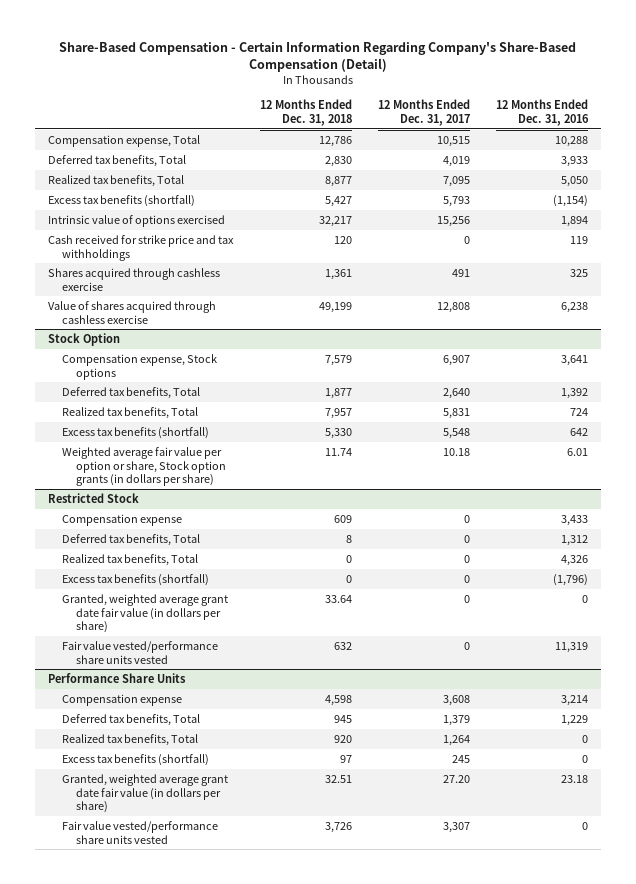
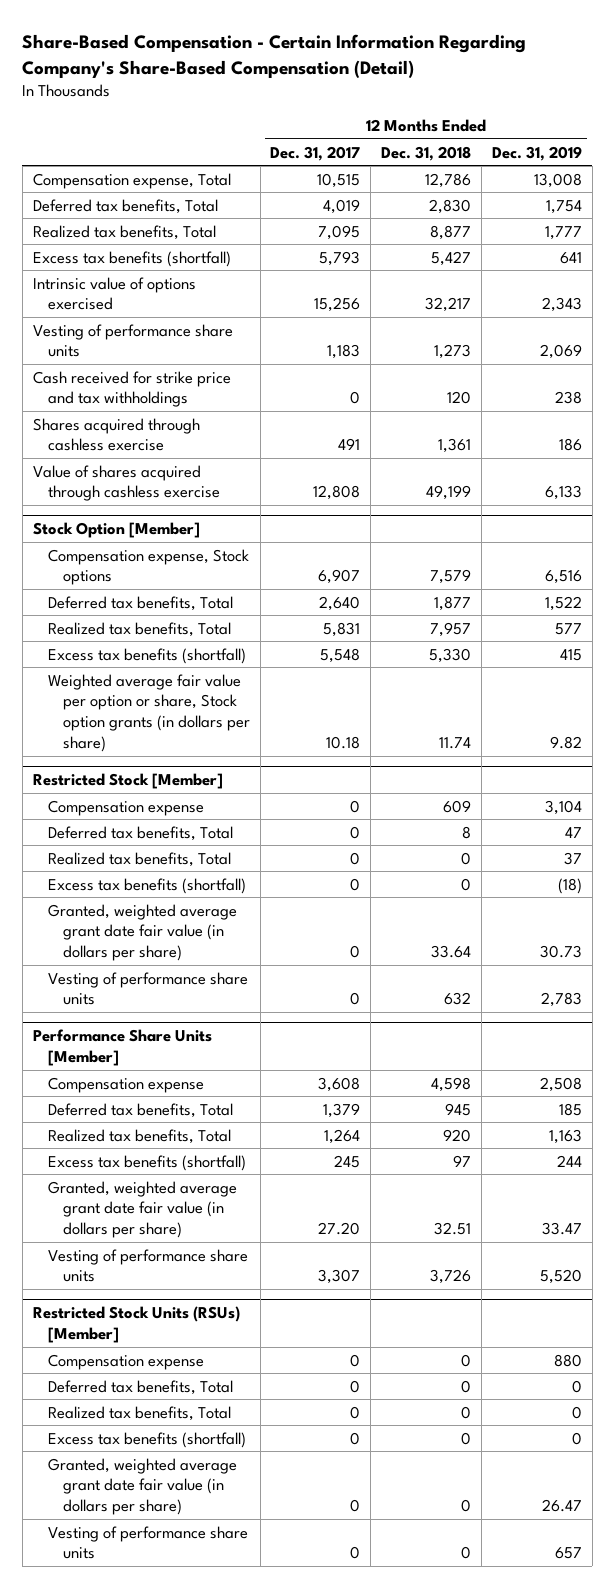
- | 12 Months Ended Dec. 31, 2018 | 12 Months Ended Dec. 31, 2017 | 12 Months Ended Dec. 31, 2016
+ | 12 Months Ended Dec. 31, 2017 | 12 Months Ended Dec. 31, 2018 | 12 Months Ended Dec. 31, 2019
+ Vesting of performance share units | 1,183 | 1,273 | 2,069
- Stock Option
+ Stock Option [Member]
- Restricted Stock
+ Restricted Stock [Member]
- Fair value vested/performance share units vested | 632 | 0 | 11,319
- Performance Share Units
+ Vesting of performance share units | 0 | 632 | 2,783
+ Performance Share Units [Member]
- Fair value vested/performance share units vested | 3,726 | 3,307 | 0
+ Vesting of performance share units | 3,307 | 3,726 | 5,520
+ Restricted Stock Units (RSUs) [Member]
+ Compensation expense | 0 | 0 | 880
+ Deferred tax benefits, Total | 0 | 0 | 0
+ Realized tax benefits, Total | 0 | 0 | 0
+ Excess tax benefits (shortfall) | 0 | 0 | 0
+ Granted, weighted average grant date fair value (in dollars per share) | 0 | 0 | 26.47
+ Vesting of performance share units | 0 | 0 | 657

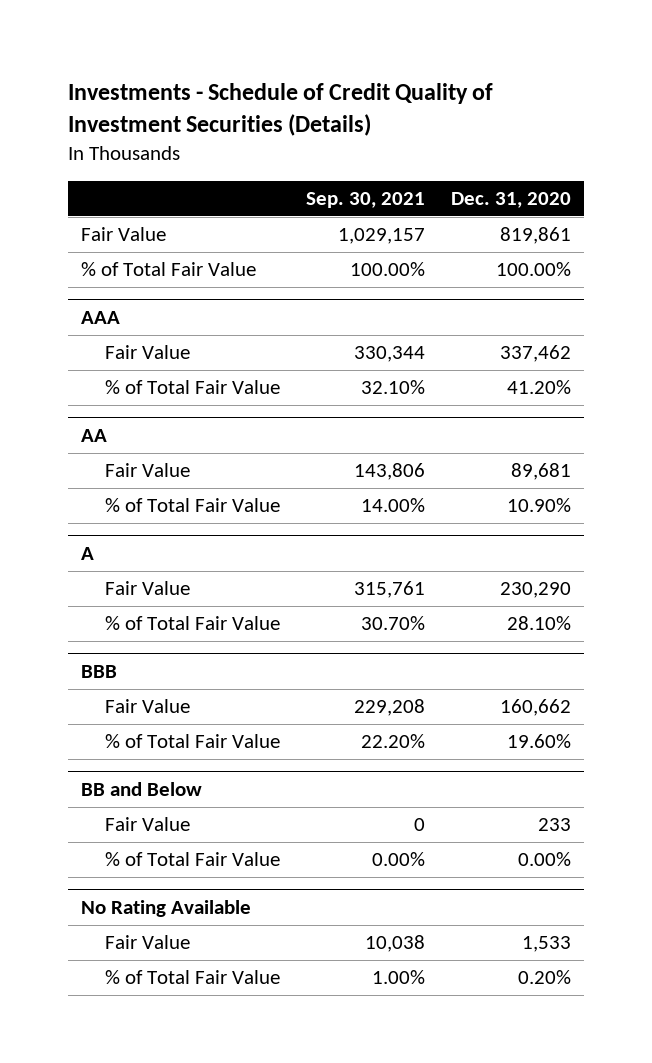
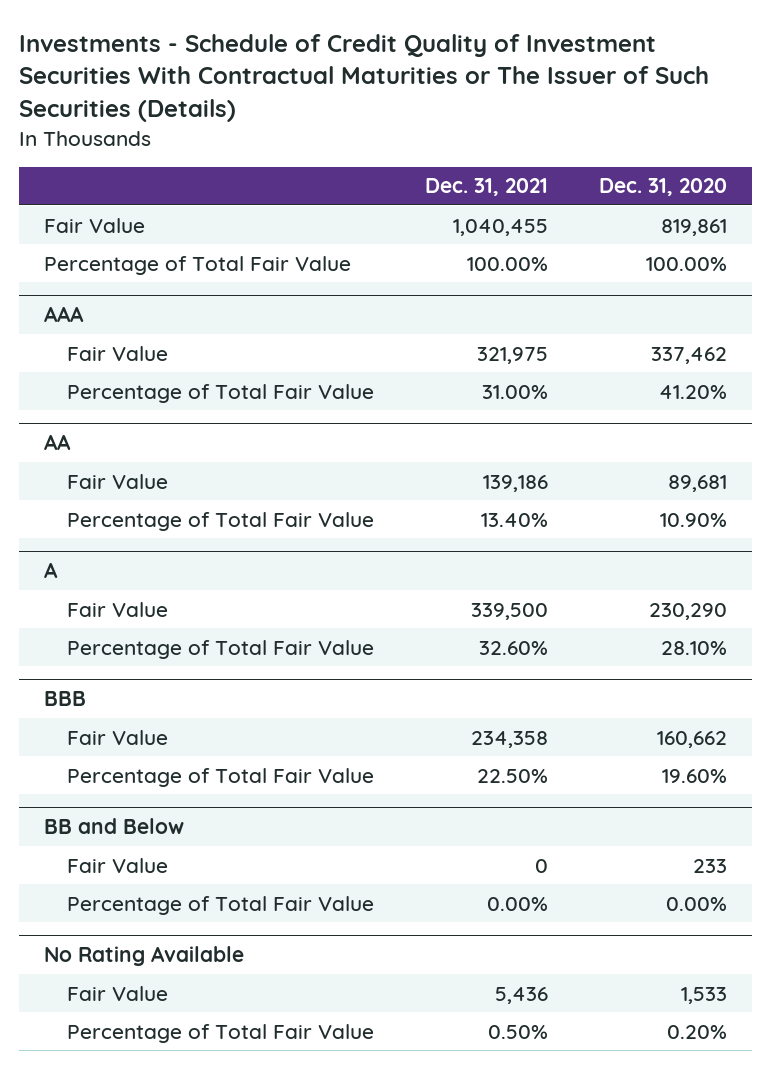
- Investments - Schedule of Credit Quality of Investment Securities (Details)
+ Investments - Schedule of Credit Quality of Investment Securities With Contractual Maturities or The Issuer of Such Securities (Details)
- | Sep. 30, 2021 | Dec. 31, 2020
+ | Dec. 31, 2021 | Dec. 31, 2020
- % of Total Fair Value | 100.00% | 100.00%
+ Percentage of Total Fair Value | 100.00% | 100.00%
@ AAA
- % of Total Fair Value | 32.10% | 41.20%
+ Percentage of Total Fair Value | 31.00% | 41.20%
@ AA
- % of Total Fair Value | 14.00% | 10.90%
+ Percentage of Total Fair Value | 13.40% | 10.90%
@ A
- % of Total Fair Value | 30.70% | 28.10%
+ Percentage of Total Fair Value | 32.60% | 28.10%
@ BBB
- % of Total Fair Value | 22.20% | 19.60%
+ Percentage of Total Fair Value | 22.50% | 19.60%
@ BB and Below
- % of Total Fair Value | 0.00% | 0.00%
+ Percentage of Total Fair Value | 0.00% | 0.00%
@ No Rating Available
- % of Total Fair Value | 1.00% | 0.20%
+ Percentage of Total Fair Value | 0.50% | 0.20%

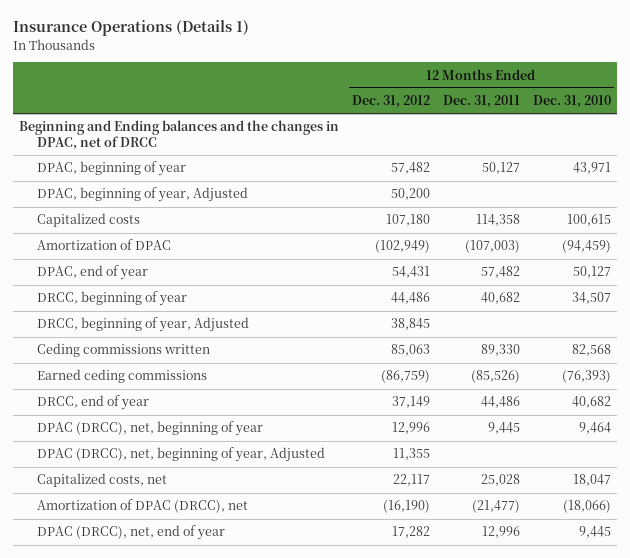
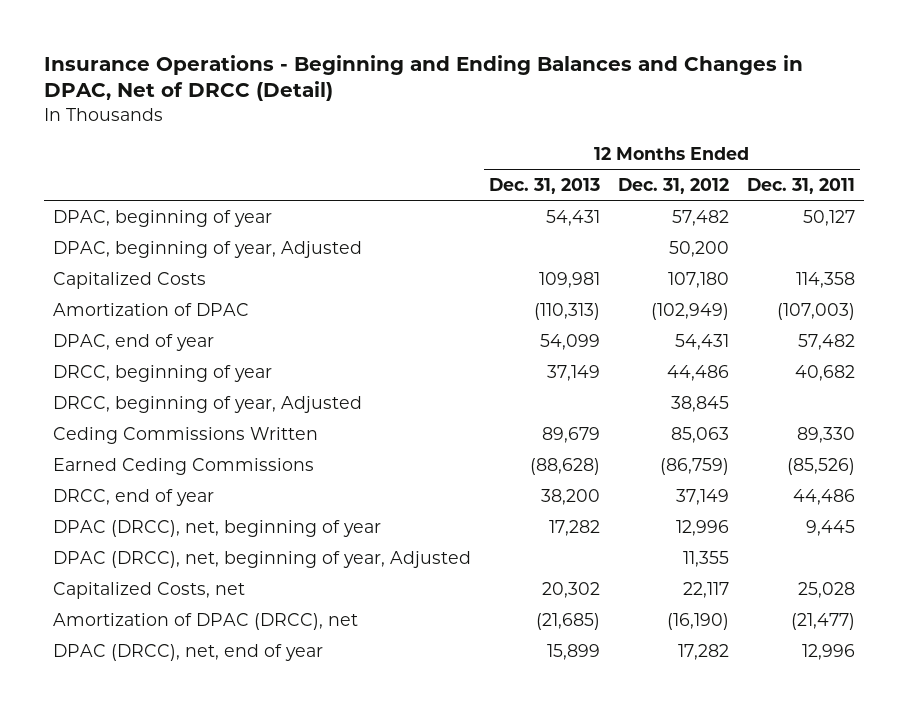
- Insurance Operations (Details 1)
+ Insurance Operations - Beginning and Ending Balances and Changes in DPAC, Net of DRCC (Detail)
- | 12 Months Ended Dec. 31, 2012 | 12 Months Ended Dec. 31, 2011 | 12 Months Ended Dec. 31, 2010
+ | 12 Months Ended Dec. 31, 2013 | 12 Months Ended Dec. 31, 2012 | 12 Months Ended Dec. 31, 2011
- Beginning and Ending balances and the changes in DPAC, net of DRCC
- Capitalized costs | 107,180 | 114,358 | 100,615
+ Capitalized Costs | 109,981 | 107,180 | 114,358
- Ceding commissions written | 85,063 | 89,330 | 82,568
- Earned ceding commissions | (86,759) | (85,526) | (76,393)
+ Ceding Commissions Written | 89,679 | 85,063 | 89,330
+ Earned Ceding Commissions | (88,628) | (86,759) | (85,526)
- Capitalized costs, net | 22,117 | 25,028 | 18,047
+ Capitalized Costs, net | 20,302 | 22,117 | 25,028

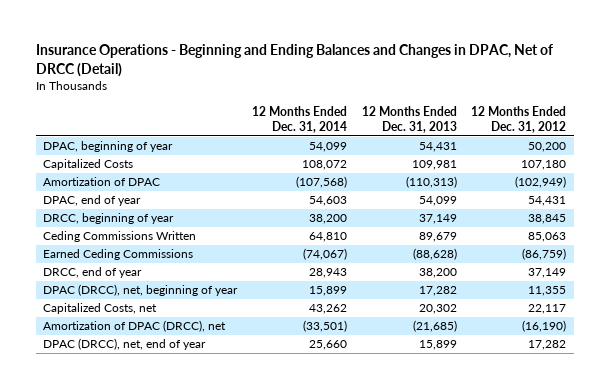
- | 12 Months Ended Dec. 31, 2013 | 12 Months Ended Dec. 31, 2012 | 12 Months Ended Dec. 31, 2011
+ | 12 Months Ended Dec. 31, 2014 | 12 Months Ended Dec. 31, 2013 | 12 Months Ended Dec. 31, 2012
- DPAC, beginning of year | 54,431 | 57,482 | 50,127
- DPAC, beginning of year, Adjusted | | 50,200 |
+ DPAC, beginning of year | 54,099 | 54,431 | 50,200
- DRCC, beginning of year | 37,149 | 44,486 | 40,682
- DRCC, beginning of year, Adjusted | | 38,845 |
+ DRCC, beginning of year | 38,200 | 37,149 | 38,845
- DPAC (DRCC), net, beginning of year | 17,282 | 12,996 | 9,445
- DPAC (DRCC), net, beginning of year, Adjusted | | 11,355 |
+ DPAC (DRCC), net, beginning of year | 15,899 | 17,282 | 11,355

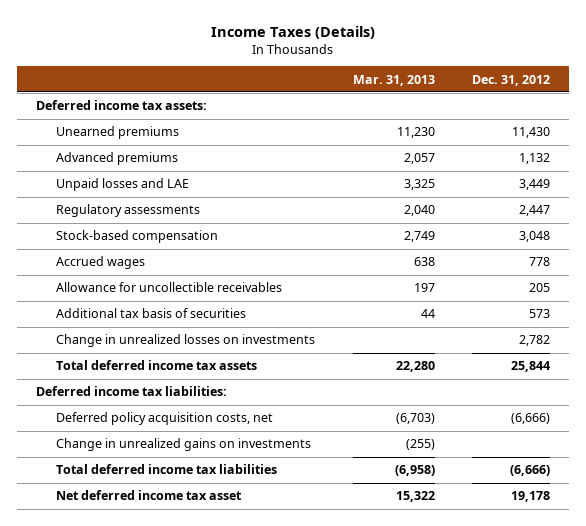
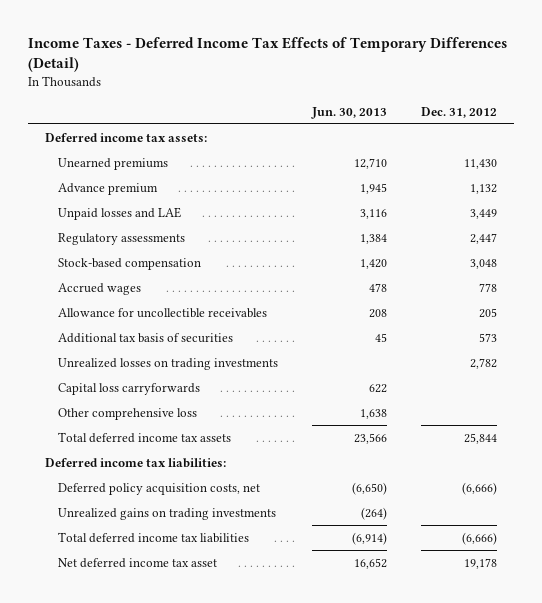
- Income Taxes (Details)
+ Income Taxes - Deferred Income Tax Effects of Temporary Differences (Detail)
- | Mar. 31, 2013 | Dec. 31, 2012
+ | Jun. 30, 2013 | Dec. 31, 2012
- Advanced premiums | 2,057 | 1,132
+ Advance premium | 1,945 | 1,132
- Change in unrealized losses on investments | | 2,782
+ Unrealized losses on trading investments | | 2,782
+ Capital loss carryforwards | 622 |
+ Other comprehensive loss | 1,638 |
- Change in unrealized gains on investments | (255) |
+ Unrealized gains on trading investments | (264) |

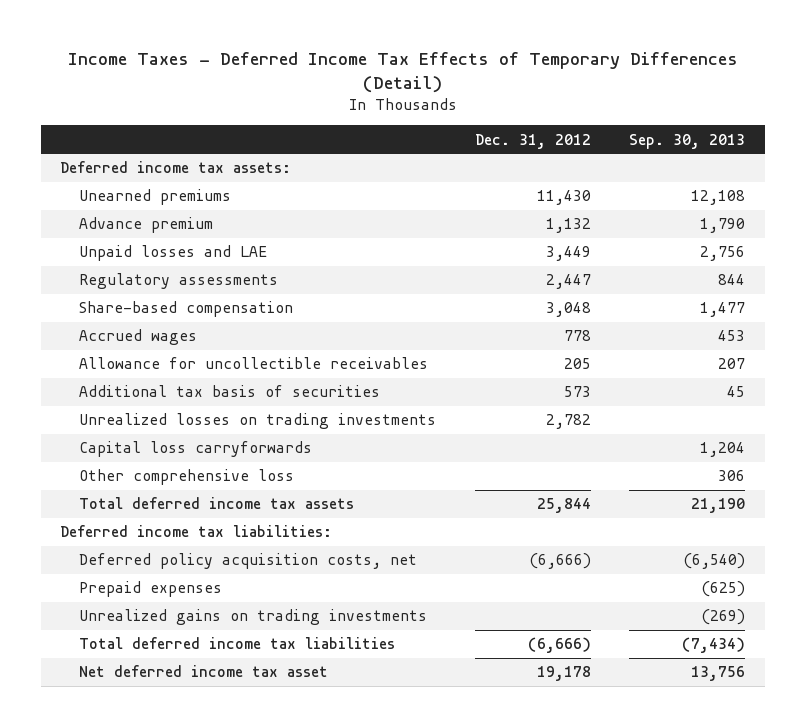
- | Jun. 30, 2013 | Dec. 31, 2012
+ | Dec. 31, 2012 | Sep. 30, 2013
- Stock-based compensation | 1,420 | 3,048
+ Share-based compensation | 3,048 | 1,477
+ Prepaid expenses | | (625)

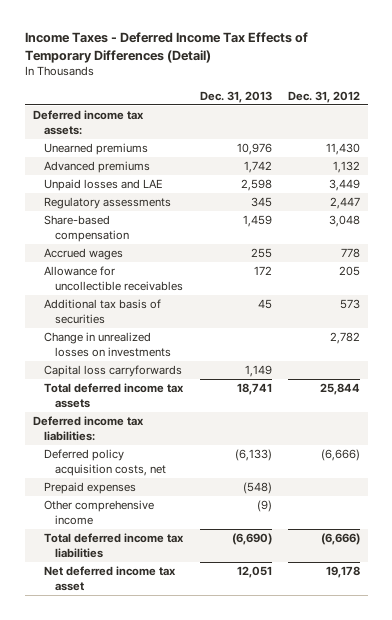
- | Dec. 31, 2012 | Sep. 30, 2013
+ | Dec. 31, 2013 | Dec. 31, 2012
- Advance premium | 1,132 | 1,790
+ Advanced premiums | 1,742 | 1,132
- Unrealized losses on trading investments | 2,782 |
+ Change in unrealized losses on investments | | 2,782
- Other comprehensive loss | | 306
- Unrealized gains on trading investments | | (269)
+ Other comprehensive income | (9) |

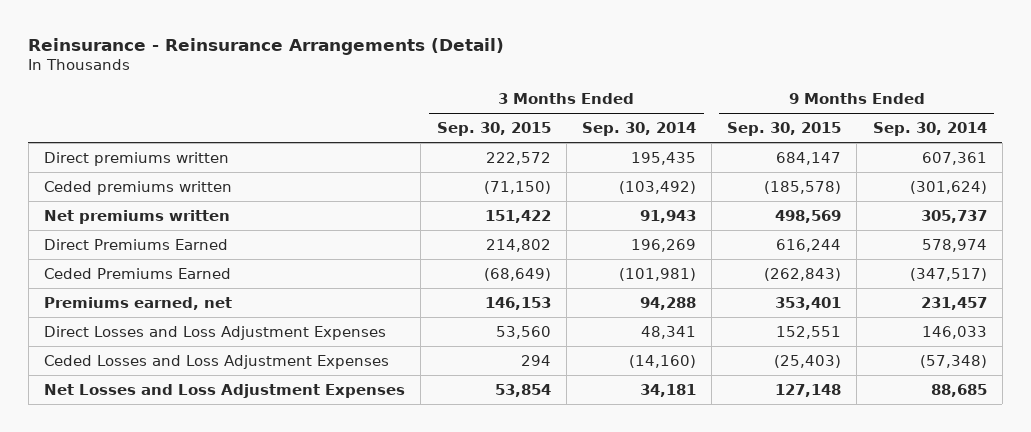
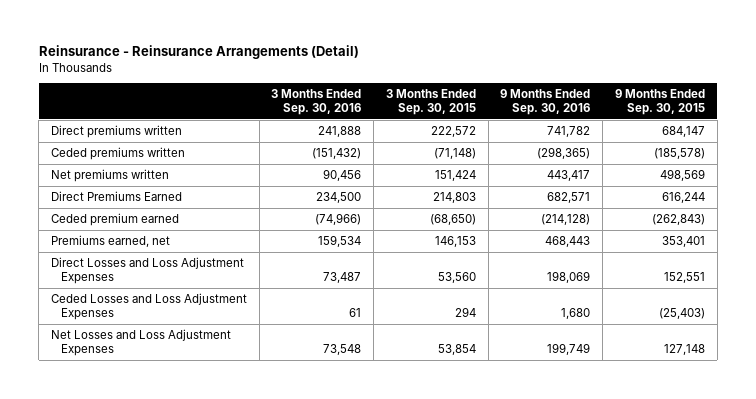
- | 3 Months Ended Sep. 30, 2015 | 3 Months Ended Sep. 30, 2014 | 9 Months Ended Sep. 30, 2015 | 9 Months Ended Sep. 30, 2014
+ | 3 Months Ended Sep. 30, 2016 | 3 Months Ended Sep. 30, 2015 | 9 Months Ended Sep. 30, 2016 | 9 Months Ended Sep. 30, 2015
- Ceded premiums written | (71,150) | (103,492) | (185,578) | (301,624)
- Net premiums written | 151,422 | 91,943 | 498,569 | 305,737
- Direct Premiums Earned | 214,802 | 196,269 | 616,244 | 578,974
- Ceded Premiums Earned | (68,649) | (101,981) | (262,843) | (347,517)
+ Ceded premiums written | (151,432) | (71,148) | (298,365) | (185,578)
+ Net premiums written | 90,456 | 151,424 | 443,417 | 498,569
+ Direct Premiums Earned | 234,500 | 214,803 | 682,571 | 616,244
+ Ceded premium earned | (74,966) | (68,650) | (214,128) | (262,843)

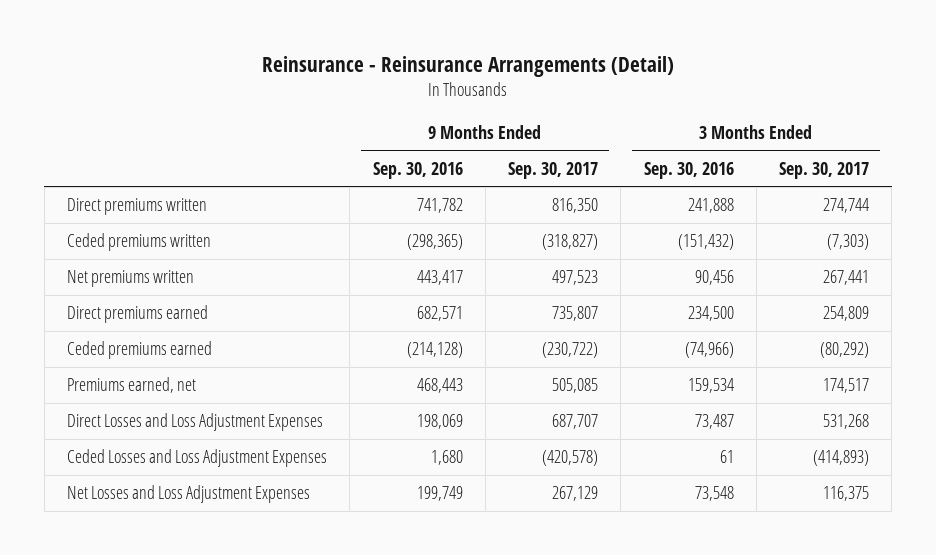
- | 3 Months Ended Sep. 30, 2016 | 3 Months Ended Sep. 30, 2015 | 9 Months Ended Sep. 30, 2016 | 9 Months Ended Sep. 30, 2015
+ | 9 Months Ended Sep. 30, 2016 | 9 Months Ended Sep. 30, 2017 | 3 Months Ended Sep. 30, 2016 | 3 Months Ended Sep. 30, 2017
- Direct Premiums Earned | 234,500 | 214,803 | 682,571 | 616,244
- Ceded premium earned | (74,966) | (68,650) | (214,128) | (262,843)
+ Direct premiums earned | 682,571 | 735,807 | 234,500 | 254,809
+ Ceded premiums earned | (214,128) | (230,722) | (74,966) | (80,292)

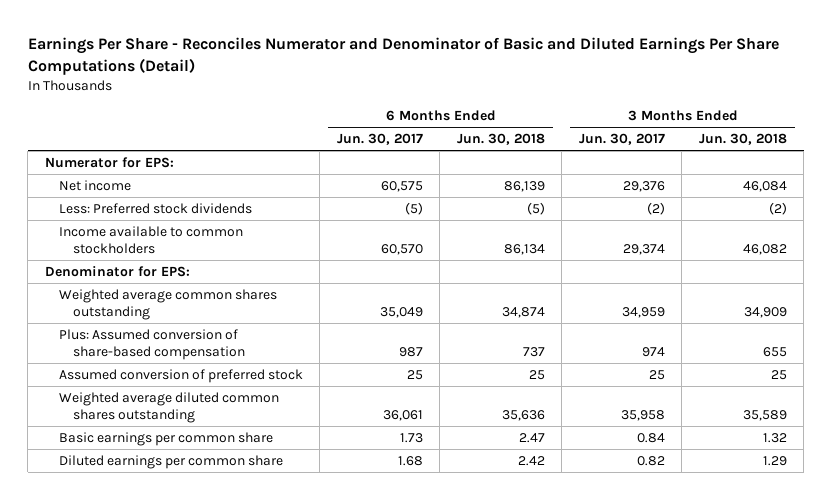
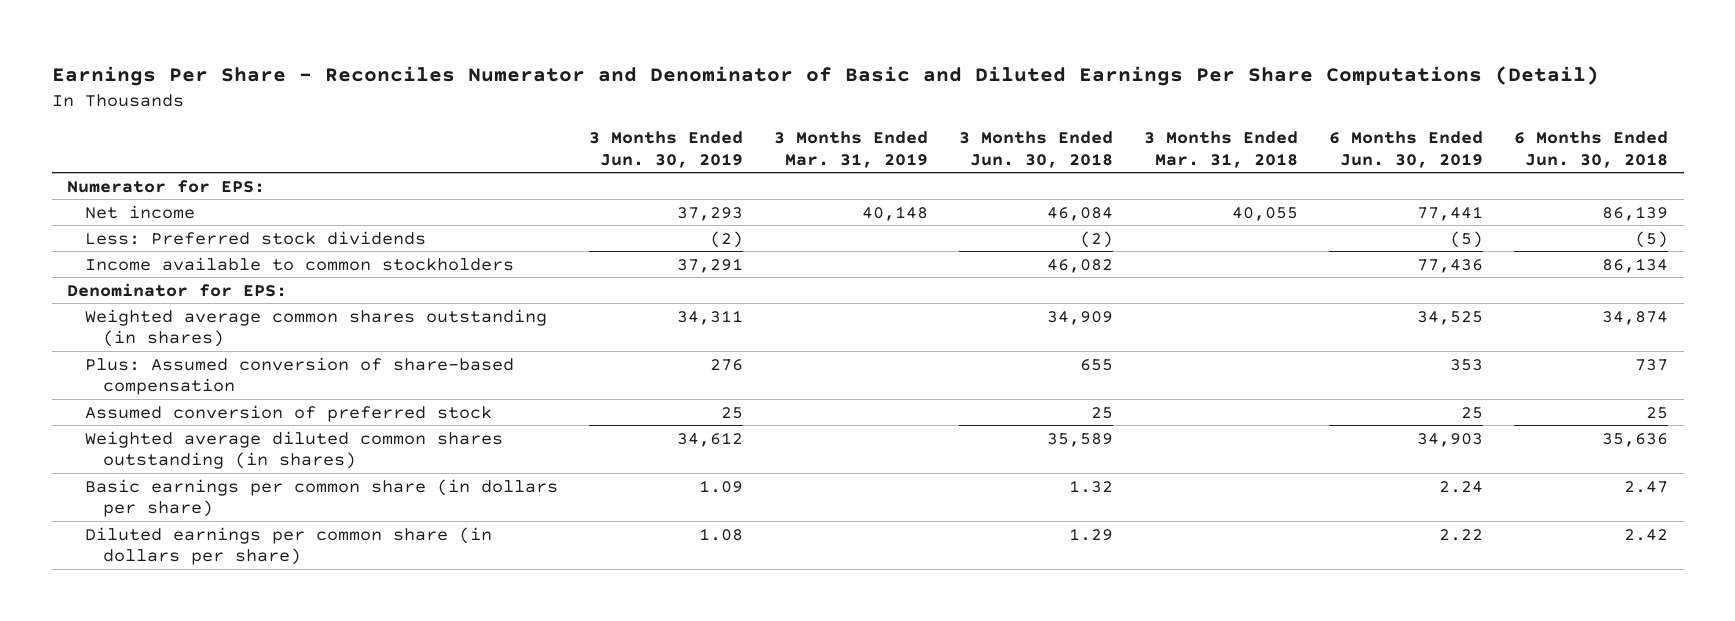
- | 6 Months Ended Jun. 30, 2017 | 6 Months Ended Jun. 30, 2018 | 3 Months Ended Jun. 30, 2017 | 3 Months Ended Jun. 30, 2018
+ | 3 Months Ended Jun. 30, 2019 | 3 Months Ended Mar. 31, 2019 | 3 Months Ended Jun. 30, 2018 | 3 Months Ended Mar. 31, 2018 | 6 Months Ended Jun. 30, 2019 | 6 Months Ended Jun. 30, 2018
- Weighted average common shares outstanding | 35,049 | 34,874 | 34,959 | 34,909
+ Weighted average common shares outstanding (in shares) | 34,311 | | 34,909 | | 34,525 | 34,874
- Weighted average diluted common shares outstanding | 36,061 | 35,636 | 35,958 | 35,589
- Basic earnings per common share | 1.73 | 2.47 | 0.84 | 1.32
- Diluted earnings per common share | 1.68 | 2.42 | 0.82 | 1.29
+ Weighted average diluted common shares outstanding (in shares) | 34,612 | | 35,589 | | 34,903 | 35,636
+ Basic earnings per common share (in dollars per share) | 1.09 | | 1.32 | | 2.24 | 2.47
+ Diluted earnings per common share (in dollars per share) | 1.08 | | 1.29 | | 2.22 | 2.42

